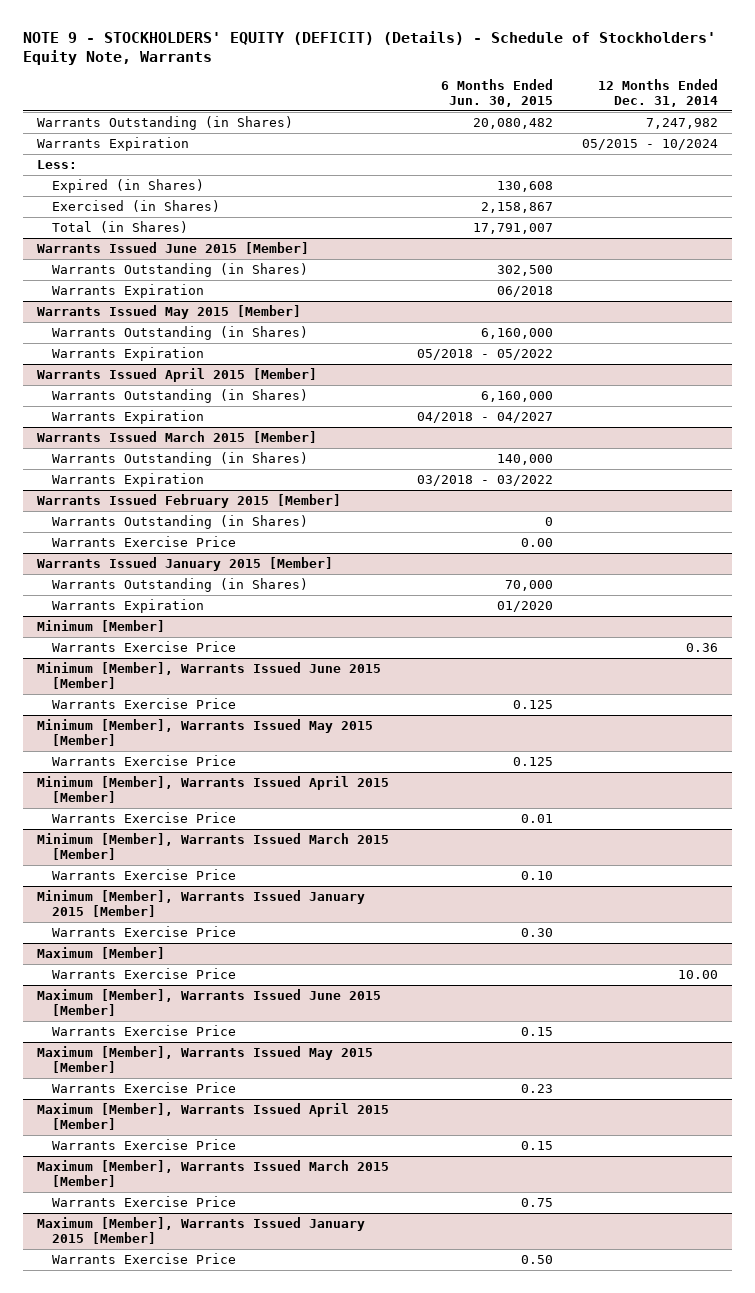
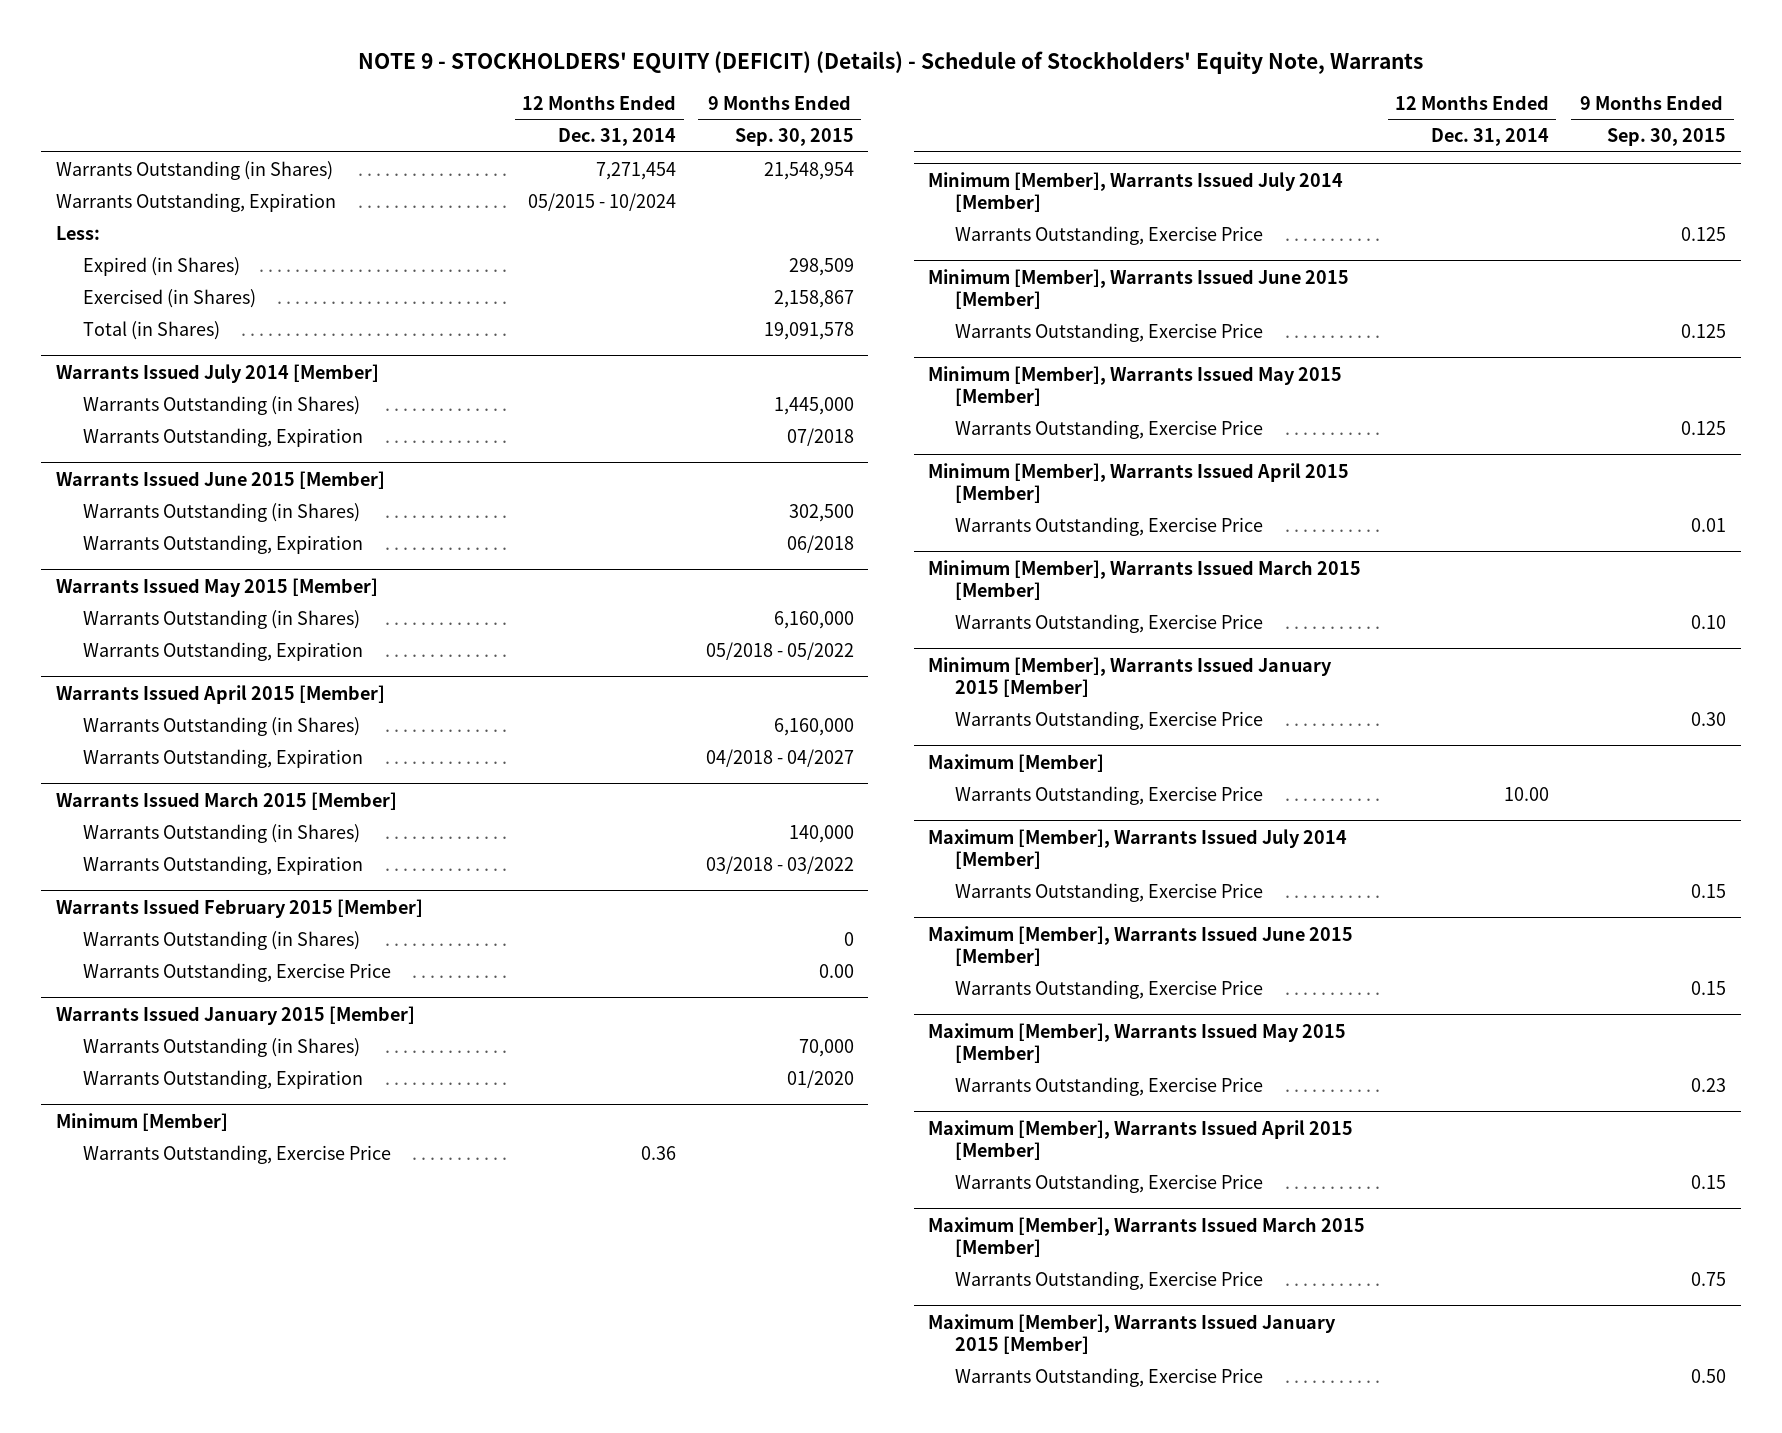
- | 6 Months Ended Jun. 30, 2015 | 12 Months Ended Dec. 31, 2014
+ | 12 Months Ended Dec. 31, 2014 | 9 Months Ended Sep. 30, 2015
- Warrants Outstanding (in Shares) | 20,080,482 | 7,247,982
- Warrants Expiration | | 05/2015 - 10/2024
+ Warrants Outstanding (in Shares) | 7,271,454 | 21,548,954
+ Warrants Outstanding, Expiration | 05/2015 - 10/2024 |
+ Warrants Issued July 2014 [Member]
+ Warrants Outstanding (in Shares) | | 1,445,000
+ Warrants Outstanding, Expiration | | 07/2018
@ Warrants Issued June 2015 [Member]
- Warrants Expiration | 06/2018 |
+ Warrants Outstanding, Expiration | | 06/2018
@ Warrants Issued May 2015 [Member]
- Warrants Expiration | 05/2018 - 05/2022 |
+ Warrants Outstanding, Expiration | | 05/2018 - 05/2022
@ Warrants Issued April 2015 [Member]
- Warrants Expiration | 04/2018 - 04/2027 |
+ Warrants Outstanding, Expiration | | 04/2018 - 04/2027
@ Warrants Issued March 2015 [Member]
- Warrants Expiration | 03/2018 - 03/2022 |
+ Warrants Outstanding, Expiration | | 03/2018 - 03/2022
@ Warrants Issued February 2015 [Member]
- Warrants Exercise Price | 0.00 |
+ Warrants Outstanding, Exercise Price | | 0.00
@ Warrants Issued January 2015 [Member]
- Warrants Expiration | 01/2020 |
+ Warrants Outstanding, Expiration | | 01/2020
@ Minimum [Member]
- Warrants Exercise Price | | 0.36
+ Warrants Outstanding, Exercise Price | 0.36 |
+ Minimum [Member], Warrants Issued July 2014 [Member]
+ Warrants Outstanding, Exercise Price | | 0.125
@ Minimum [Member], Warrants Issued June 2015 [Member]
- Warrants Exercise Price | 0.125 |
+ Warrants Outstanding, Exercise Price | | 0.125
@ Minimum [Member], Warrants Issued May 2015 [Member]
- Warrants Exercise Price | 0.125 |
+ Warrants Outstanding, Exercise Price | | 0.125
@ Minimum [Member], Warrants Issued April 2015 [Member]
- Warrants Exercise Price | 0.01 |
+ Warrants Outstanding, Exercise Price | | 0.01
@ Minimum [Member], Warrants Issued March 2015 [Member]
- Warrants Exercise Price | 0.10 |
+ Warrants Outstanding, Exercise Price | | 0.10
@ Minimum [Member], Warrants Issued January 2015 [Member]
- Warrants Exercise Price | 0.30 |
+ Warrants Outstanding, Exercise Price | | 0.30
@ Maximum [Member]
- Warrants Exercise Price | | 10.00
+ Warrants Outstanding, Exercise Price | 10.00 |
+ Maximum [Member], Warrants Issued July 2014 [Member]
+ Warrants Outstanding, Exercise Price | | 0.15
@ Maximum [Member], Warrants Issued June 2015 [Member]
- Warrants Exercise Price | 0.15 |
+ Warrants Outstanding, Exercise Price | | 0.15
@ Maximum [Member], Warrants Issued May 2015 [Member]
- Warrants Exercise Price | 0.23 |
+ Warrants Outstanding, Exercise Price | | 0.23
@ Maximum [Member], Warrants Issued April 2015 [Member]
- Warrants Exercise Price | 0.15 |
+ Warrants Outstanding, Exercise Price | | 0.15
@ Maximum [Member], Warrants Issued March 2015 [Member]
- Warrants Exercise Price | 0.75 |
+ Warrants Outstanding, Exercise Price | | 0.75
@ Maximum [Member], Warrants Issued January 2015 [Member]
- Warrants Exercise Price | 0.50 |
+ Warrants Outstanding, Exercise Price | | 0.50

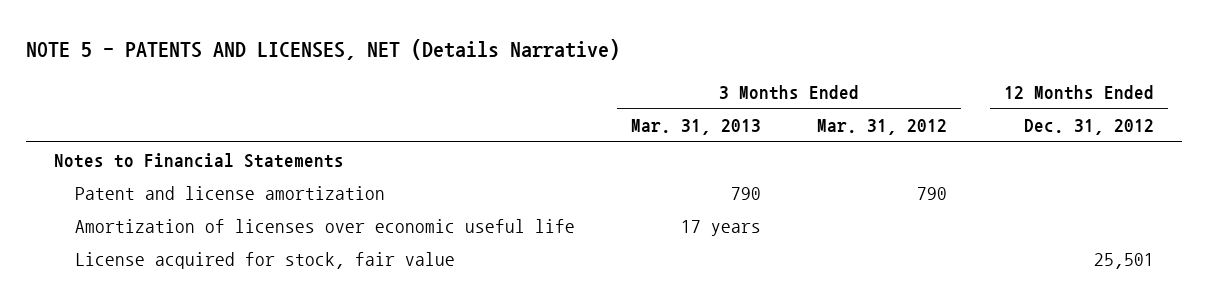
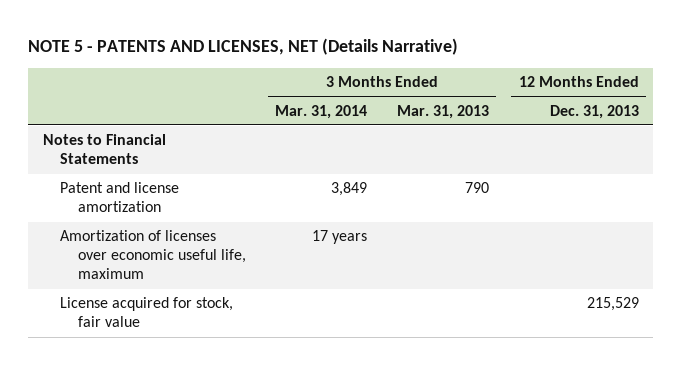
- | 3 Months Ended Mar. 31, 2013 | 3 Months Ended Mar. 31, 2012 | 12 Months Ended Dec. 31, 2012
+ | 3 Months Ended Mar. 31, 2014 | 3 Months Ended Mar. 31, 2013 | 12 Months Ended Dec. 31, 2013
- Amortization of licenses over economic useful life | 17 years | |
+ Amortization of licenses over economic useful life, maximum | 17 years | |

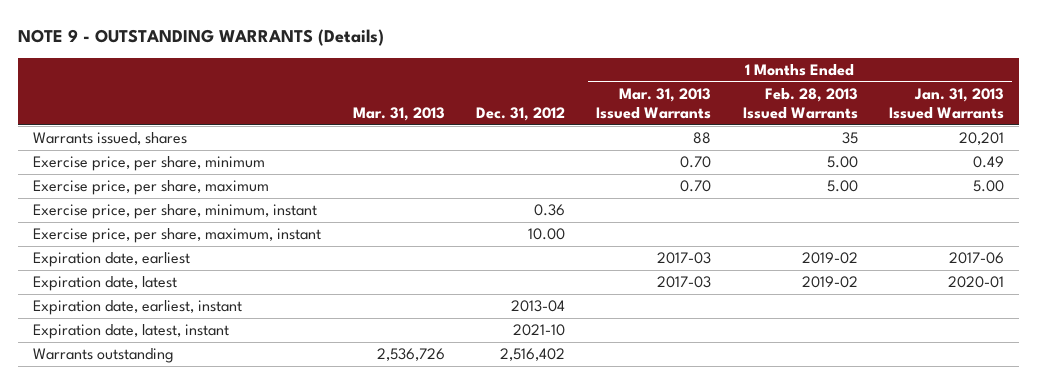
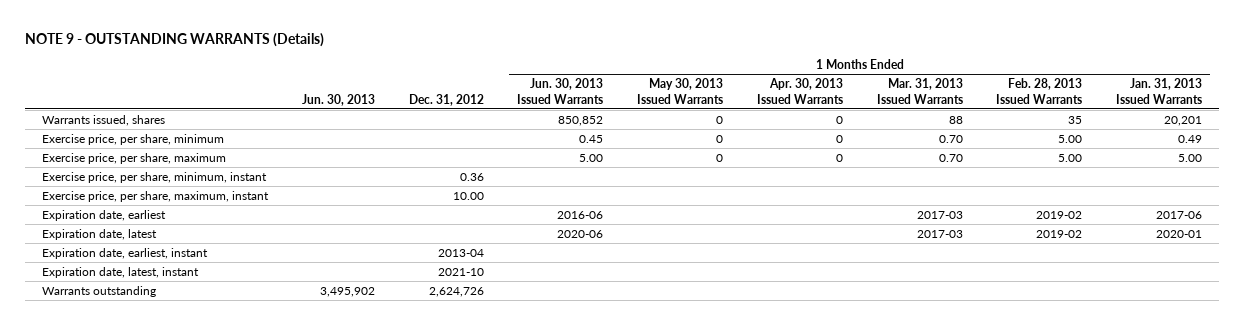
- | Mar. 31, 2013 | Dec. 31, 2012 | 1 Months Ended Mar. 31, 2013 Issued Warrants | 1 Months Ended Feb. 28, 2013 Issued Warrants | 1 Months Ended Jan. 31, 2013 Issued Warrants
+ | Jun. 30, 2013 | Dec. 31, 2012 | 1 Months Ended Jun. 30, 2013 Issued Warrants | 1 Months Ended May 30, 2013 Issued Warrants | 1 Months Ended Apr. 30, 2013 Issued Warrants | 1 Months Ended Mar. 31, 2013 Issued Warrants | 1 Months Ended Feb. 28, 2013 Issued Warrants | 1 Months Ended Jan. 31, 2013 Issued Warrants
- Warrants outstanding | 2,536,726 | 2,516,402 | | |
+ Warrants outstanding | 3,495,902 | 2,624,726 | | | | | |

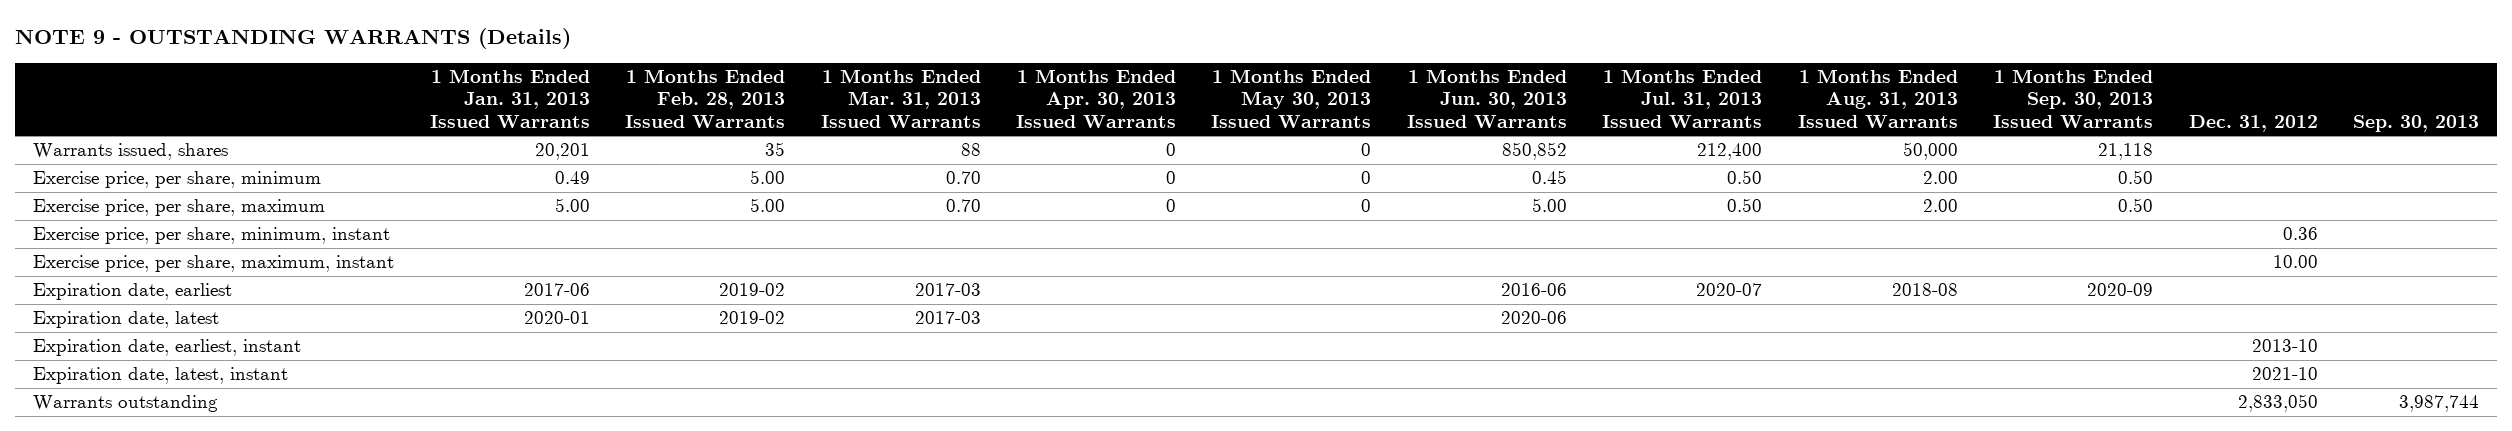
- | Jun. 30, 2013 | Dec. 31, 2012 | 1 Months Ended Jun. 30, 2013 Issued Warrants | 1 Months Ended May 30, 2013 Issued Warrants | 1 Months Ended Apr. 30, 2013 Issued Warrants | 1 Months Ended Mar. 31, 2013 Issued Warrants | 1 Months Ended Feb. 28, 2013 Issued Warrants | 1 Months Ended Jan. 31, 2013 Issued Warrants
+ | 1 Months Ended Jan. 31, 2013 Issued Warrants | 1 Months Ended Feb. 28, 2013 Issued Warrants | 1 Months Ended Mar. 31, 2013 Issued Warrants | 1 Months Ended Apr. 30, 2013 Issued Warrants | 1 Months Ended May 30, 2013 Issued Warrants | 1 Months Ended Jun. 30, 2013 Issued Warrants | 1 Months Ended Jul. 31, 2013 Issued Warrants | 1 Months Ended Aug. 31, 2013 Issued Warrants | 1 Months Ended Sep. 30, 2013 Issued Warrants | Dec. 31, 2012 | Sep. 30, 2013
- Expiration date, earliest, instant | | 2013-04 | | | | | |
+ Expiration date, earliest, instant | | | | | | | | | | 2013-10 |
- Warrants outstanding | 3,495,902 | 2,624,726 | | | | | |
+ Warrants outstanding | | | | | | | | | | 2,833,050 | 3,987,744

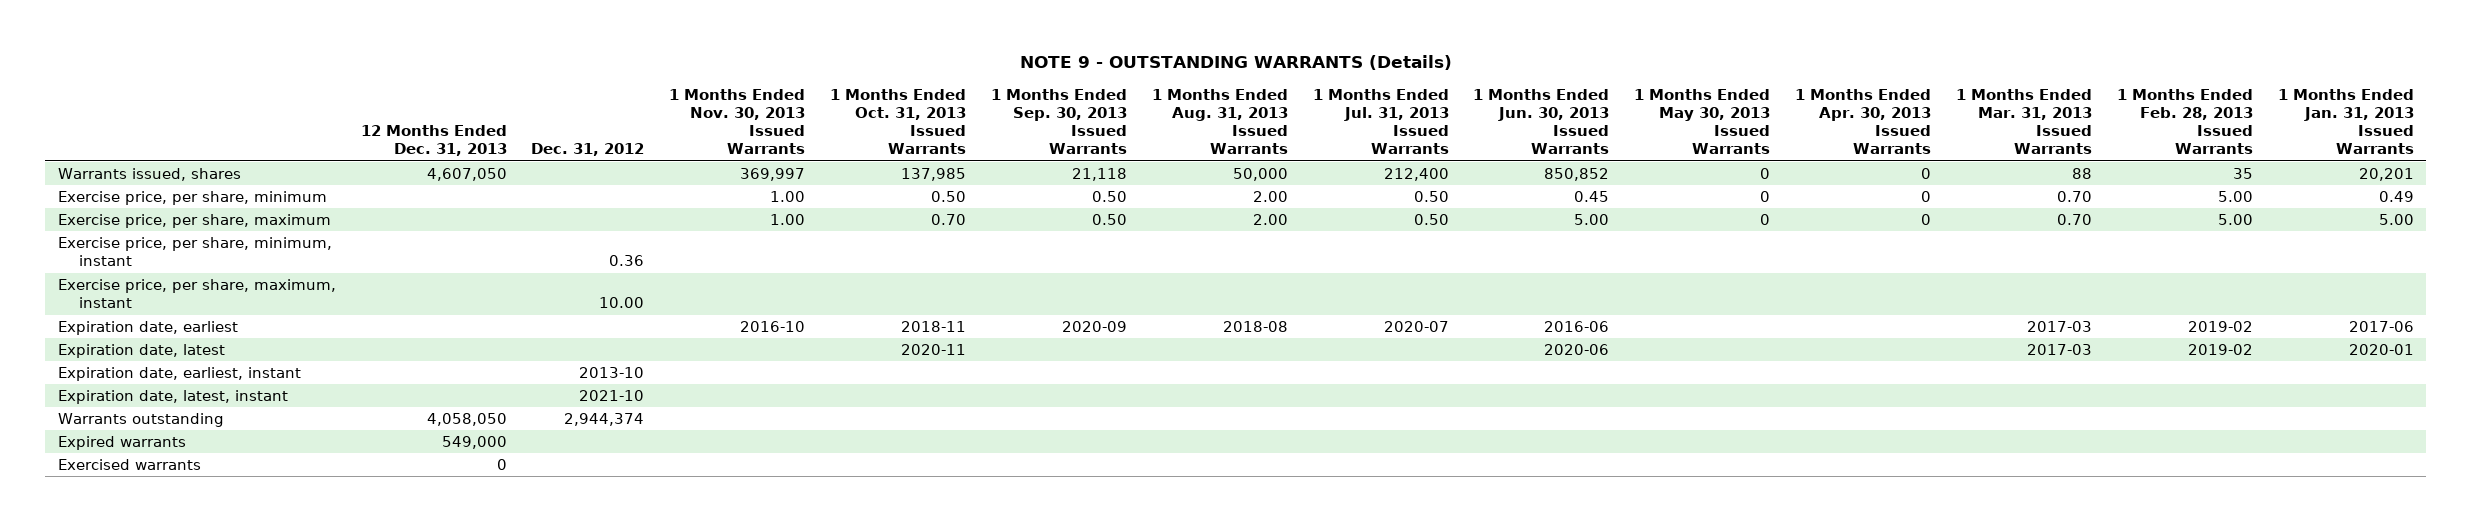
- | 1 Months Ended Jan. 31, 2013 Issued Warrants | 1 Months Ended Feb. 28, 2013 Issued Warrants | 1 Months Ended Mar. 31, 2013 Issued Warrants | 1 Months Ended Apr. 30, 2013 Issued Warrants | 1 Months Ended May 30, 2013 Issued Warrants | 1 Months Ended Jun. 30, 2013 Issued Warrants | 1 Months Ended Jul. 31, 2013 Issued Warrants | 1 Months Ended Aug. 31, 2013 Issued Warrants | 1 Months Ended Sep. 30, 2013 Issued Warrants | Dec. 31, 2012 | Sep. 30, 2013
+ | 12 Months Ended Dec. 31, 2013 | Dec. 31, 2012 | 1 Months Ended Nov. 30, 2013 Issued Warrants | 1 Months Ended Oct. 31, 2013 Issued Warrants | 1 Months Ended Sep. 30, 2013 Issued Warrants | 1 Months Ended Aug. 31, 2013 Issued Warrants | 1 Months Ended Jul. 31, 2013 Issued Warrants | 1 Months Ended Jun. 30, 2013 Issued Warrants | 1 Months Ended May 30, 2013 Issued Warrants | 1 Months Ended Apr. 30, 2013 Issued Warrants | 1 Months Ended Mar. 31, 2013 Issued Warrants | 1 Months Ended Feb. 28, 2013 Issued Warrants | 1 Months Ended Jan. 31, 2013 Issued Warrants
- Warrants outstanding | | | | | | | | | | 2,833,050 | 3,987,744
+ Warrants outstanding | 4,058,050 | 2,944,374 | | | | | | | | | | |
+ Expired warrants | 549,000 | | | | | | | | | | | |
+ Exercised warrants | 0 | | | | | | | | | | | |

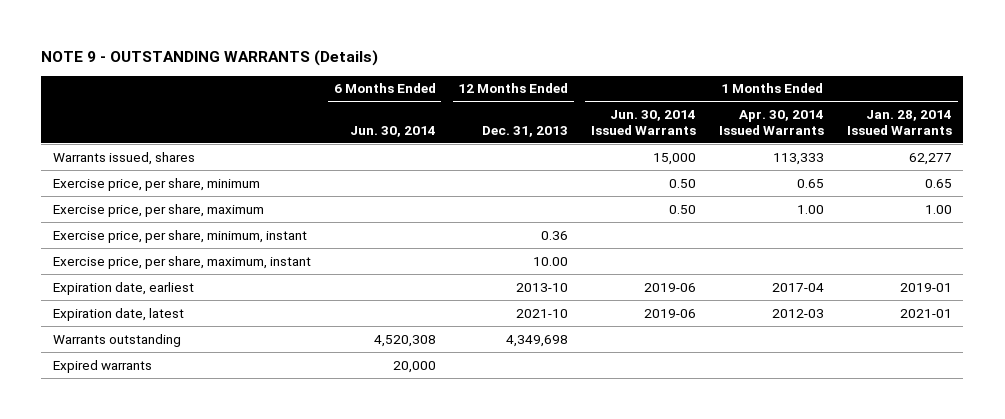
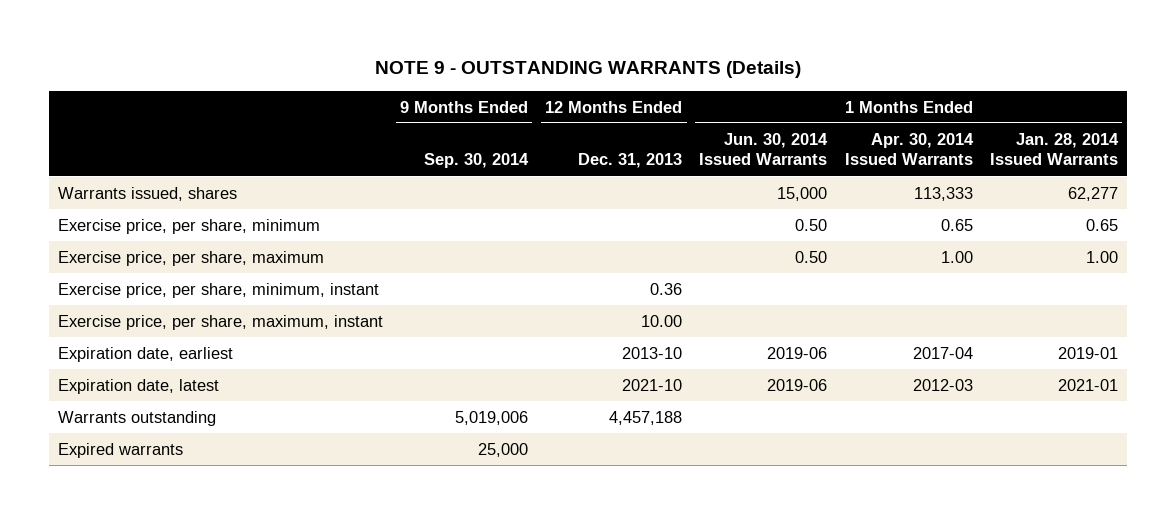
- | 6 Months Ended Jun. 30, 2014 | 12 Months Ended Dec. 31, 2013 | 1 Months Ended Jun. 30, 2014 Issued Warrants | 1 Months Ended Apr. 30, 2014 Issued Warrants | 1 Months Ended Jan. 28, 2014 Issued Warrants
+ | 9 Months Ended Sep. 30, 2014 | 12 Months Ended Dec. 31, 2013 | 1 Months Ended Jun. 30, 2014 Issued Warrants | 1 Months Ended Apr. 30, 2014 Issued Warrants | 1 Months Ended Jan. 28, 2014 Issued Warrants
- Warrants outstanding | 4,520,308 | 4,349,698 | | |
+ Warrants outstanding | 5,019,006 | 4,457,188 | | |

